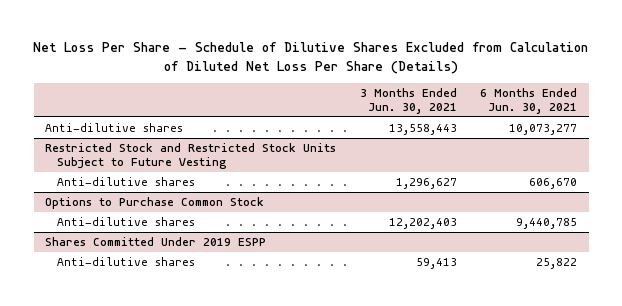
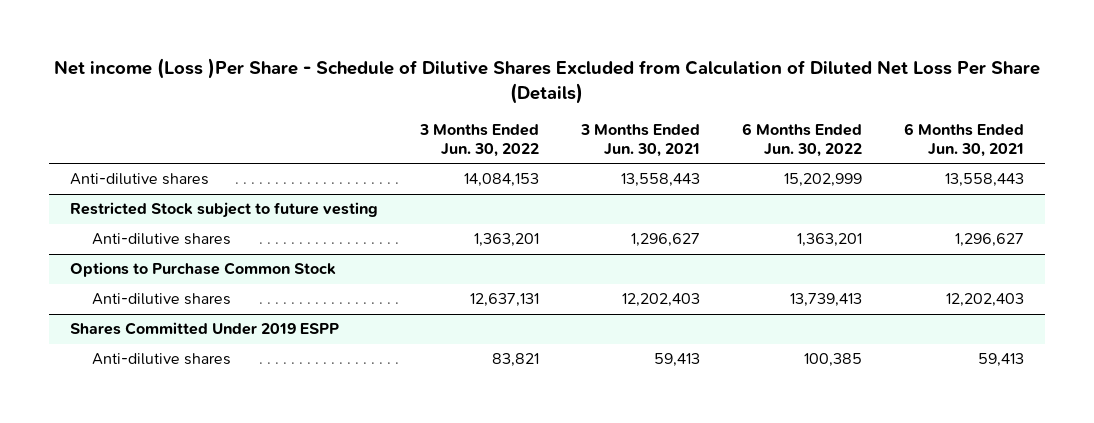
- Net Loss Per Share - Schedule of Dilutive Shares Excluded from Calculation of Diluted Net Loss Per Share (Details)
+ Net income (Loss )Per Share - Schedule of Dilutive Shares Excluded from Calculation of Diluted Net Loss Per Share (Details)
- | 3 Months Ended Jun. 30, 2021 | 6 Months Ended Jun. 30, 2021
+ | 3 Months Ended Jun. 30, 2022 | 3 Months Ended Jun. 30, 2021 | 6 Months Ended Jun. 30, 2022 | 6 Months Ended Jun. 30, 2021
- Anti-dilutive shares | 13,558,443 | 10,073,277
- Restricted Stock and Restricted Stock Units Subject to Future Vesting
- Anti-dilutive shares | 1,296,627 | 606,670
+ Anti-dilutive shares | 14,084,153 | 13,558,443 | 15,202,999 | 13,558,443
+ Restricted Stock subject to future vesting
+ Anti-dilutive shares | 1,363,201 | 1,296,627 | 1,363,201 | 1,296,627
@ Options to Purchase Common Stock
- Anti-dilutive shares | 12,202,403 | 9,440,785
+ Anti-dilutive shares | 12,637,131 | 12,202,403 | 13,739,413 | 12,202,403
@ Shares Committed Under 2019 ESPP
- Anti-dilutive shares | 59,413 | 25,822
+ Anti-dilutive shares | 83,821 | 59,413 | 100,385 | 59,413

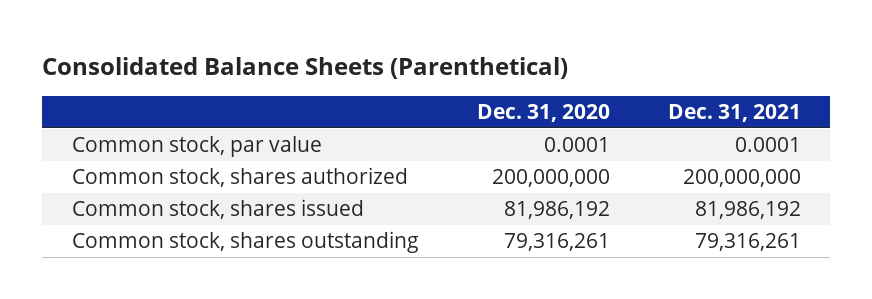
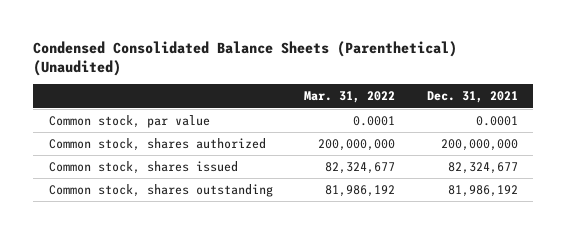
- Consolidated Balance Sheets (Parenthetical)
+ Condensed Consolidated Balance Sheets (Parenthetical) (Unaudited)
- | Dec. 31, 2020 | Dec. 31, 2021
+ | Mar. 31, 2022 | Dec. 31, 2021
- Common stock, shares issued | 81,986,192 | 81,986,192
- Common stock, shares outstanding | 79,316,261 | 79,316,261
+ Common stock, shares issued | 82,324,677 | 82,324,677
+ Common stock, shares outstanding | 81,986,192 | 81,986,192

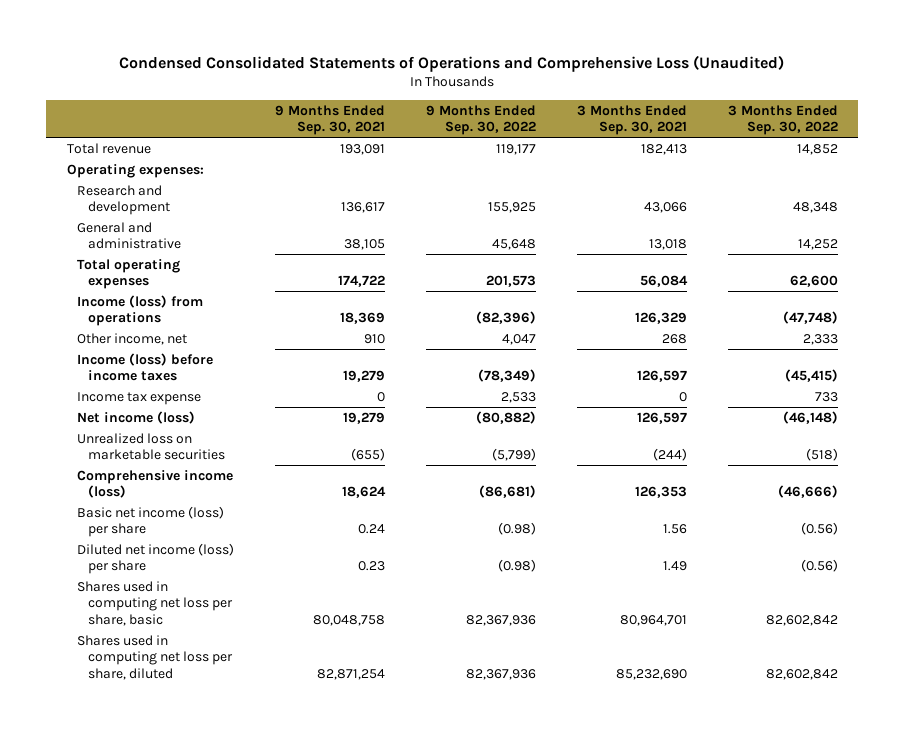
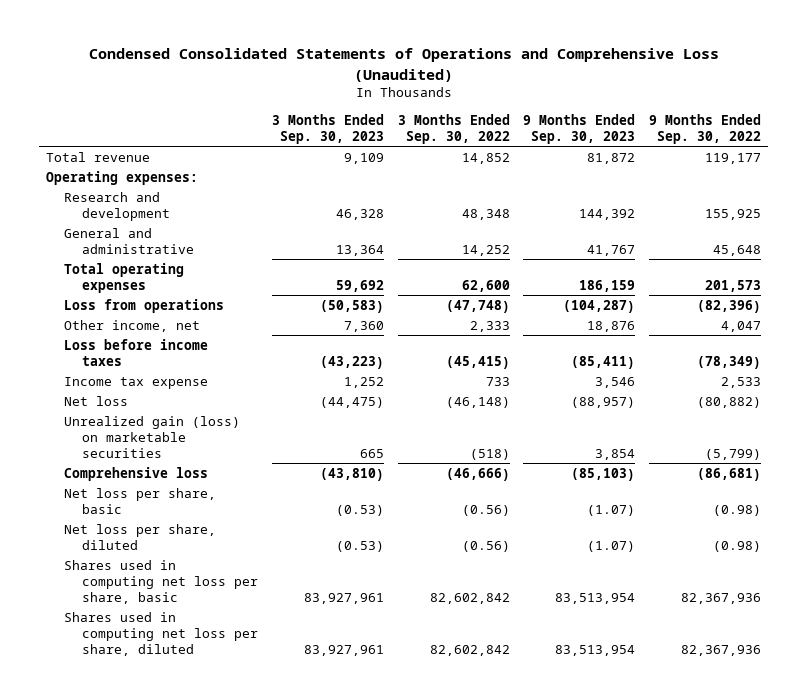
- | 9 Months Ended Sep. 30, 2021 | 9 Months Ended Sep. 30, 2022 | 3 Months Ended Sep. 30, 2021 | 3 Months Ended Sep. 30, 2022
+ | 3 Months Ended Sep. 30, 2023 | 3 Months Ended Sep. 30, 2022 | 9 Months Ended Sep. 30, 2023 | 9 Months Ended Sep. 30, 2022
- Income (loss) from operations | 18,369 | (82,396) | 126,329 | (47,748)
+ Loss from operations | (50,583) | (47,748) | (104,287) | (82,396)
- Income (loss) before income taxes | 19,279 | (78,349) | 126,597 | (45,415)
+ Loss before income taxes | (43,223) | (45,415) | (85,411) | (78,349)
- Net income (loss) | 19,279 | (80,882) | 126,597 | (46,148)
- Unrealized loss on marketable securities | (655) | (5,799) | (244) | (518)
- Comprehensive income (loss) | 18,624 | (86,681) | 126,353 | (46,666)
- Basic net income (loss) per share | 0.24 | (0.98) | 1.56 | (0.56)
- Diluted net income (loss) per share | 0.23 | (0.98) | 1.49 | (0.56)
+ Net loss | (44,475) | (46,148) | (88,957) | (80,882)
+ Unrealized gain (loss) on marketable securities | 665 | (518) | 3,854 | (5,799)
+ Comprehensive loss | (43,810) | (46,666) | (85,103) | (86,681)
+ Net loss per share, basic | (0.53) | (0.56) | (1.07) | (0.98)
+ Net loss per share, diluted | (0.53) | (0.56) | (1.07) | (0.98)

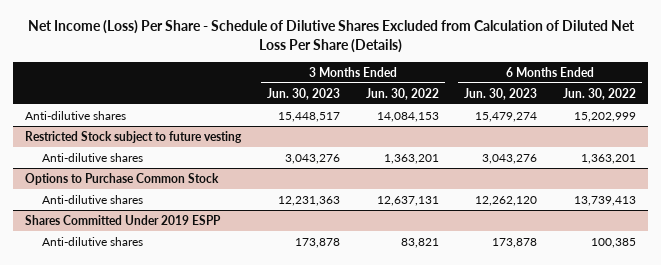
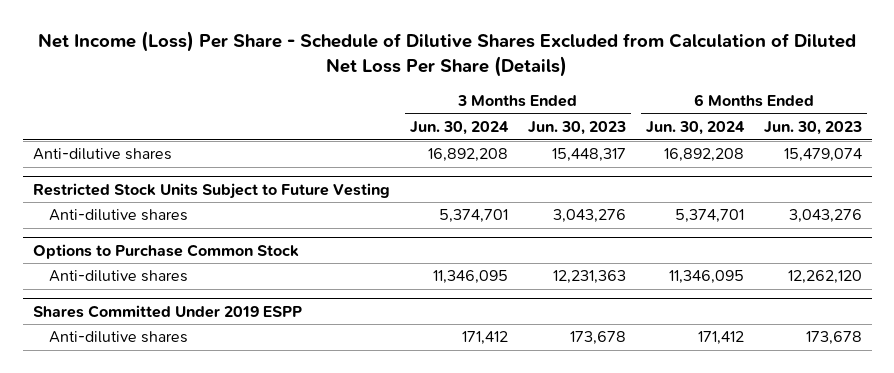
- | 3 Months Ended Jun. 30, 2023 | 3 Months Ended Jun. 30, 2022 | 6 Months Ended Jun. 30, 2023 | 6 Months Ended Jun. 30, 2022
+ | 3 Months Ended Jun. 30, 2024 | 3 Months Ended Jun. 30, 2023 | 6 Months Ended Jun. 30, 2024 | 6 Months Ended Jun. 30, 2023
- Anti-dilutive shares | 15,448,517 | 14,084,153 | 15,479,274 | 15,202,999
- Restricted Stock subject to future vesting
+ Anti-dilutive shares | 16,892,208 | 15,448,317 | 16,892,208 | 15,479,074
+ Restricted Stock Units Subject to Future Vesting
@ Shares Committed Under 2019 ESPP
- Anti-dilutive shares | 173,878 | 83,821 | 173,878 | 100,385
+ Anti-dilutive shares | 171,412 | 173,678 | 171,412 | 173,678

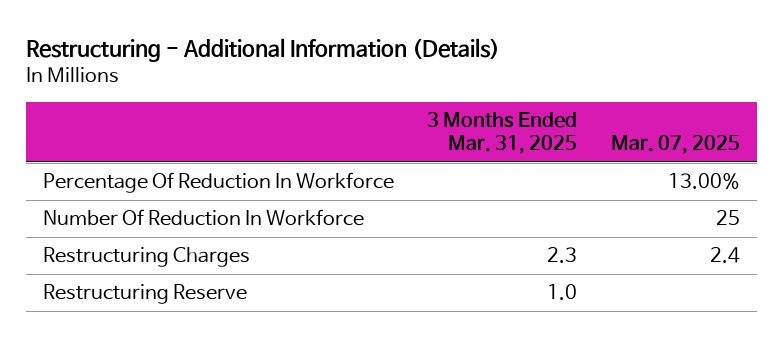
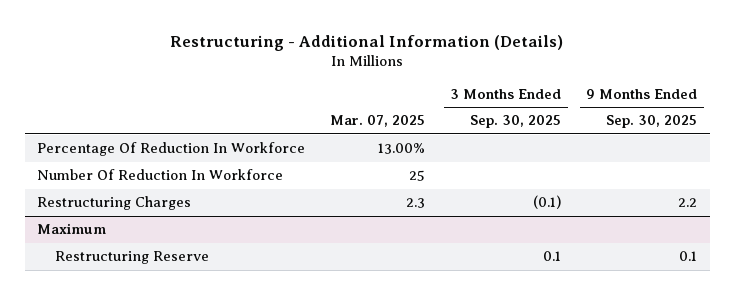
- | 3 Months Ended Mar. 31, 2025 | Mar. 07, 2025
+ | Mar. 07, 2025 | 3 Months Ended Sep. 30, 2025 | 9 Months Ended Sep. 30, 2025
- Restructuring Charges | 2.3 | 2.4
+ Restructuring Charges | 2.3 | (0.1) | 2.2
+ Maximum

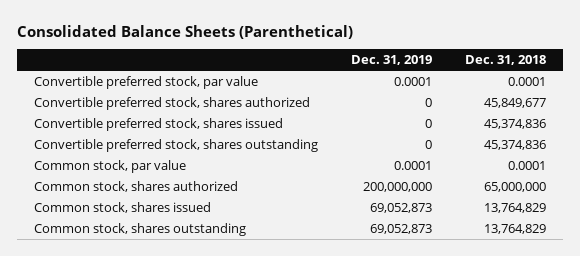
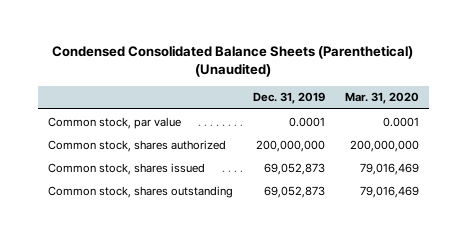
- Consolidated Balance Sheets (Parenthetical)
+ Condensed Consolidated Balance Sheets (Parenthetical) (Unaudited)
- | Dec. 31, 2019 | Dec. 31, 2018
+ | Dec. 31, 2019 | Mar. 31, 2020
- Convertible preferred stock, par value | 0.0001 | 0.0001
- Convertible preferred stock, shares authorized | 0 | 45,849,677
- Convertible preferred stock, shares issued | 0 | 45,374,836
- Convertible preferred stock, shares outstanding | 0 | 45,374,836

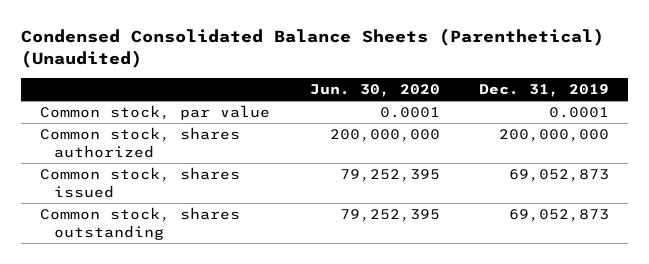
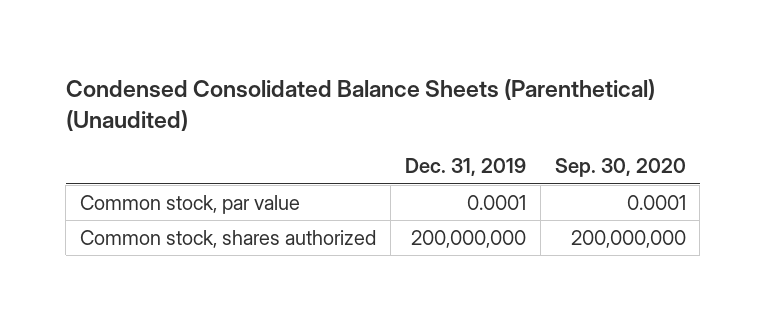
- | Jun. 30, 2020 | Dec. 31, 2019
+ | Dec. 31, 2019 | Sep. 30, 2020
- Common stock, shares issued | 79,252,395 | 69,052,873
- Common stock, shares outstanding | 79,252,395 | 69,052,873

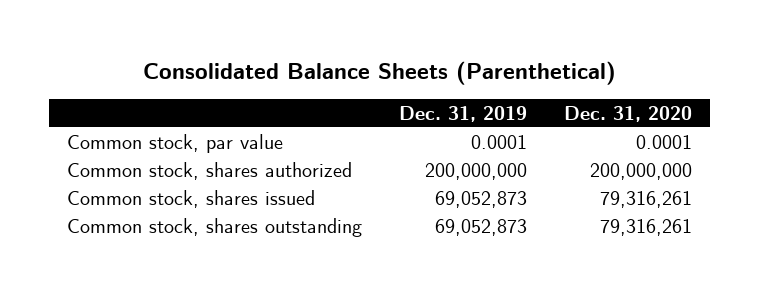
- Condensed Consolidated Balance Sheets (Parenthetical) (Unaudited)
+ Consolidated Balance Sheets (Parenthetical)
- | Dec. 31, 2019 | Sep. 30, 2020
+ | Dec. 31, 2019 | Dec. 31, 2020
+ Common stock, shares issued | 69,052,873 | 79,316,261
+ Common stock, shares outstanding | 69,052,873 | 79,316,261

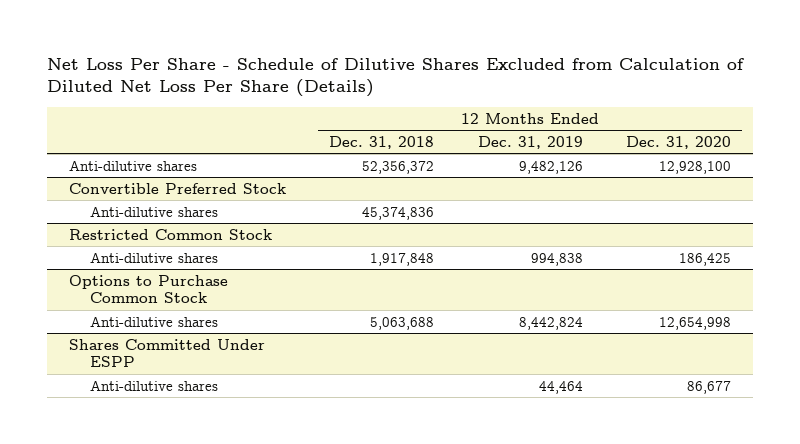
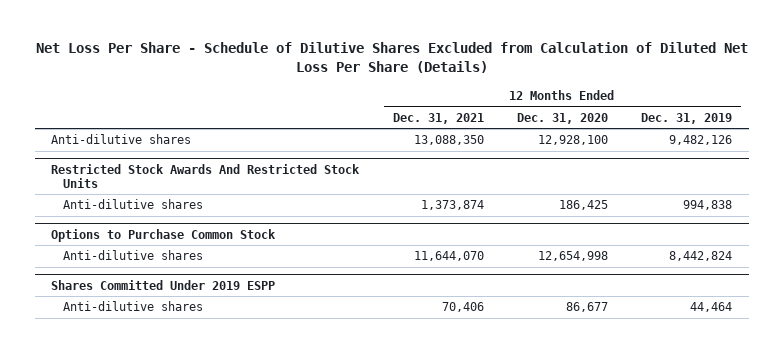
- | 12 Months Ended Dec. 31, 2018 | 12 Months Ended Dec. 31, 2019 | 12 Months Ended Dec. 31, 2020
+ | 12 Months Ended Dec. 31, 2021 | 12 Months Ended Dec. 31, 2020 | 12 Months Ended Dec. 31, 2019
- Convertible Preferred Stock
- Anti-dilutive shares | 45,374,836 | |
- Restricted Common Stock
+ Restricted Stock Awards And Restricted Stock Units
- Shares Committed Under ESPP
+ Shares Committed Under 2019 ESPP

